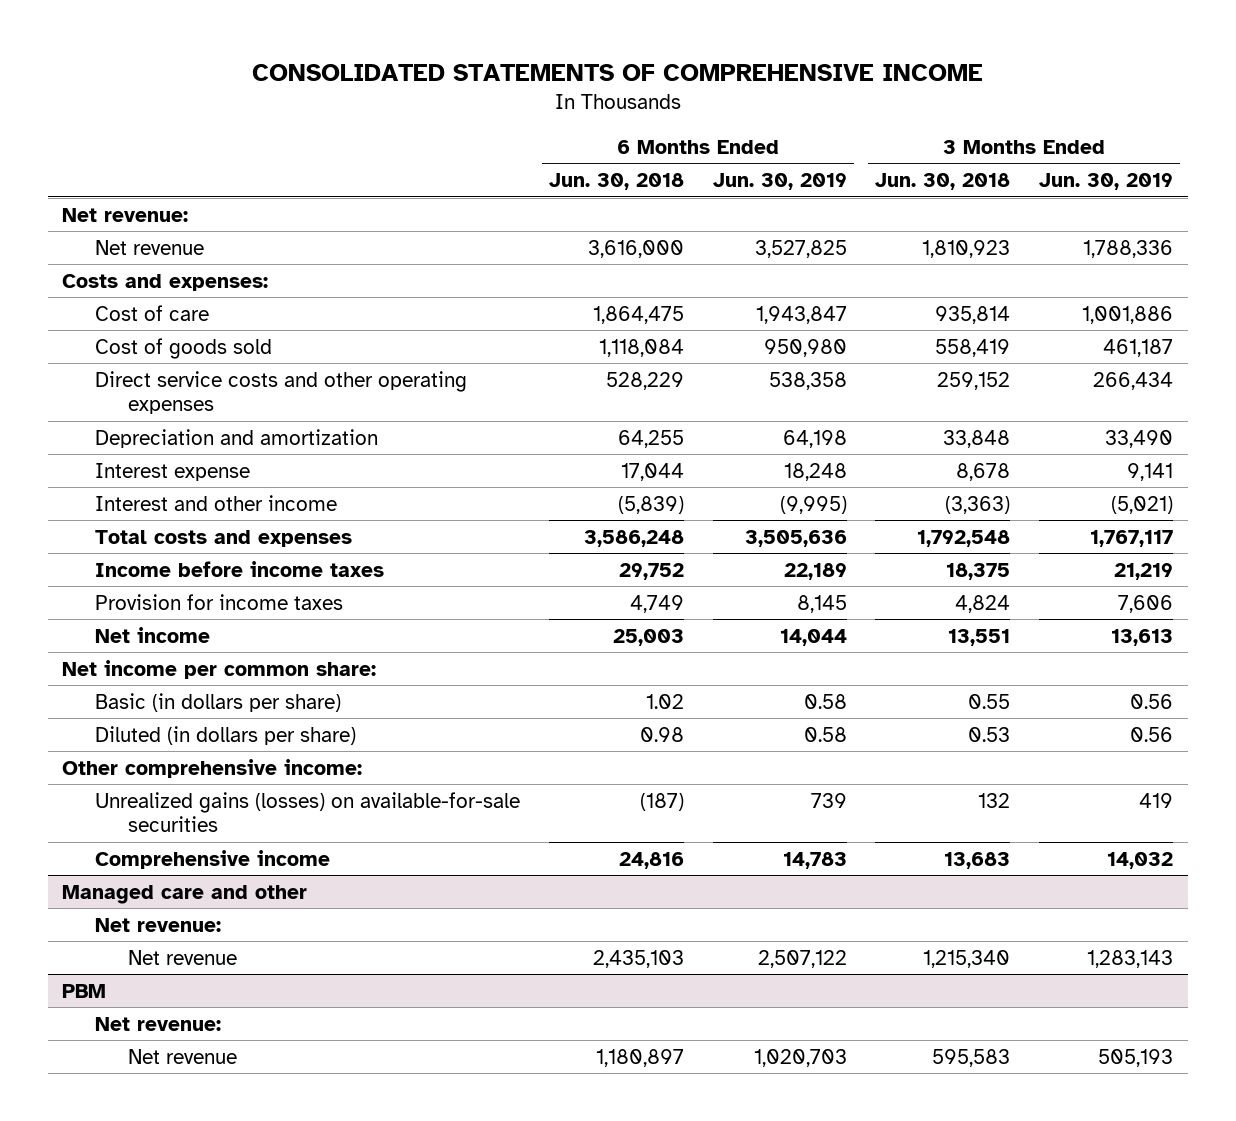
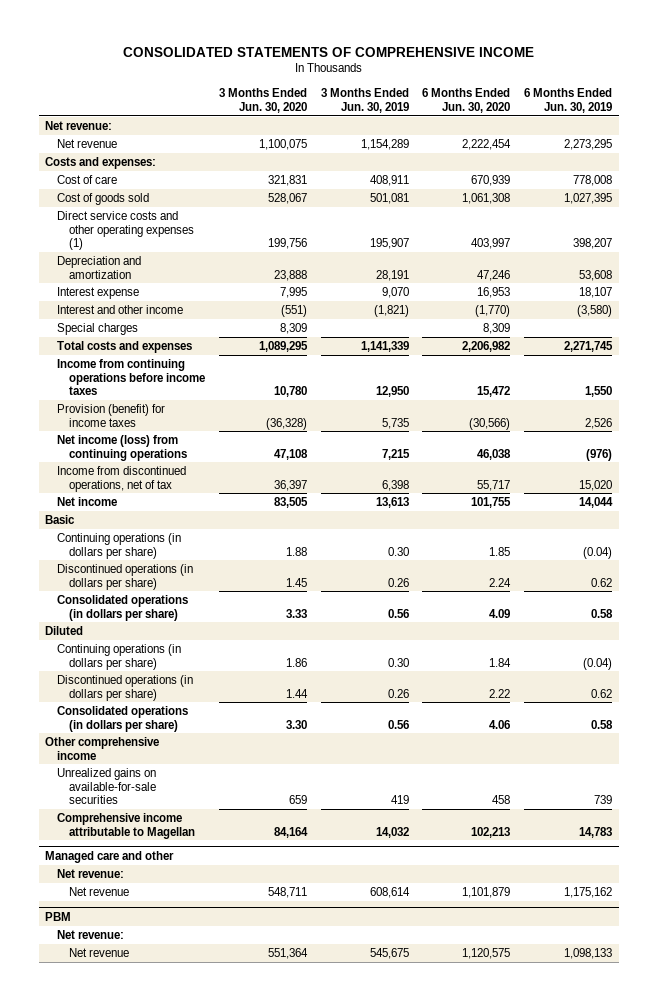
- | 6 Months Ended Jun. 30, 2018 | 6 Months Ended Jun. 30, 2019 | 3 Months Ended Jun. 30, 2018 | 3 Months Ended Jun. 30, 2019
+ | 3 Months Ended Jun. 30, 2020 | 3 Months Ended Jun. 30, 2019 | 6 Months Ended Jun. 30, 2020 | 6 Months Ended Jun. 30, 2019
- Net revenue | 3,616,000 | 3,527,825 | 1,810,923 | 1,788,336
+ Net revenue | 1,100,075 | 1,154,289 | 2,222,454 | 2,273,295
- Cost of care | 1,864,475 | 1,943,847 | 935,814 | 1,001,886
- Cost of goods sold | 1,118,084 | 950,980 | 558,419 | 461,187
- Direct service costs and other operating expenses | 528,229 | 538,358 | 259,152 | 266,434
- Depreciation and amortization | 64,255 | 64,198 | 33,848 | 33,490
- Interest expense | 17,044 | 18,248 | 8,678 | 9,141
- Interest and other income | (5,839) | (9,995) | (3,363) | (5,021)
- Total costs and expenses | 3,586,248 | 3,505,636 | 1,792,548 | 1,767,117
- Income before income taxes | 29,752 | 22,189 | 18,375 | 21,219
- Provision for income taxes | 4,749 | 8,145 | 4,824 | 7,606
+ Cost of care | 321,831 | 408,911 | 670,939 | 778,008
+ Cost of goods sold | 528,067 | 501,081 | 1,061,308 | 1,027,395
+ Direct service costs and other operating expenses (1) | 199,756 | 195,907 | 403,997 | 398,207
+ Depreciation and amortization | 23,888 | 28,191 | 47,246 | 53,608
+ Interest expense | 7,995 | 9,070 | 16,953 | 18,107
+ Interest and other income | (551) | (1,821) | (1,770) | (3,580)
+ Special charges | 8,309 | | 8,309 |
+ Total costs and expenses | 1,089,295 | 1,141,339 | 2,206,982 | 2,271,745
+ Income from continuing operations before income taxes | 10,780 | 12,950 | 15,472 | 1,550
+ Provision (benefit) for income taxes | (36,328) | 5,735 | (30,566) | 2,526
+ Net income (loss) from continuing operations | 47,108 | 7,215 | 46,038 | (976)
+ Income from discontinued operations, net of tax | 36,397 | 6,398 | 55,717 | 15,020
- Net income per common share:
- Basic (in dollars per share) | 1.02 | 0.58 | 0.55 | 0.56
- Diluted (in dollars per share) | 0.98 | 0.58 | 0.53 | 0.56
- Other comprehensive income:
- Unrealized gains (losses) on available-for-sale securities | (187) | 739 | 132 | 419
- Comprehensive income | 24,816 | 14,783 | 13,683 | 14,032
+ Basic
+ Continuing operations (in dollars per share) | 1.88 | 0.30 | 1.85 | (0.04)
+ Discontinued operations (in dollars per share) | 1.45 | 0.26 | 2.24 | 0.62
+ Consolidated operations (in dollars per share) | 3.33 | 0.56 | 4.09 | 0.58
+ Diluted
+ Continuing operations (in dollars per share) | 1.86 | 0.30 | 1.84 | (0.04)
+ Discontinued operations (in dollars per share) | 1.44 | 0.26 | 2.22 | 0.62
+ Consolidated operations (in dollars per share) | 3.30 | 0.56 | 4.06 | 0.58
+ Other comprehensive income
+ Unrealized gains on available-for-sale securities | 659 | 419 | 458 | 739
+ Comprehensive income attributable to Magellan | 84,164 | 14,032 | 102,213 | 14,783
@ Managed care and other
- Net revenue | 2,435,103 | 2,507,122 | 1,215,340 | 1,283,143
+ Net revenue | 548,711 | 608,614 | 1,101,879 | 1,175,162
@ PBM
- Net revenue | 1,180,897 | 1,020,703 | 595,583 | 505,193
+ Net revenue | 551,364 | 545,675 | 1,120,575 | 1,098,133

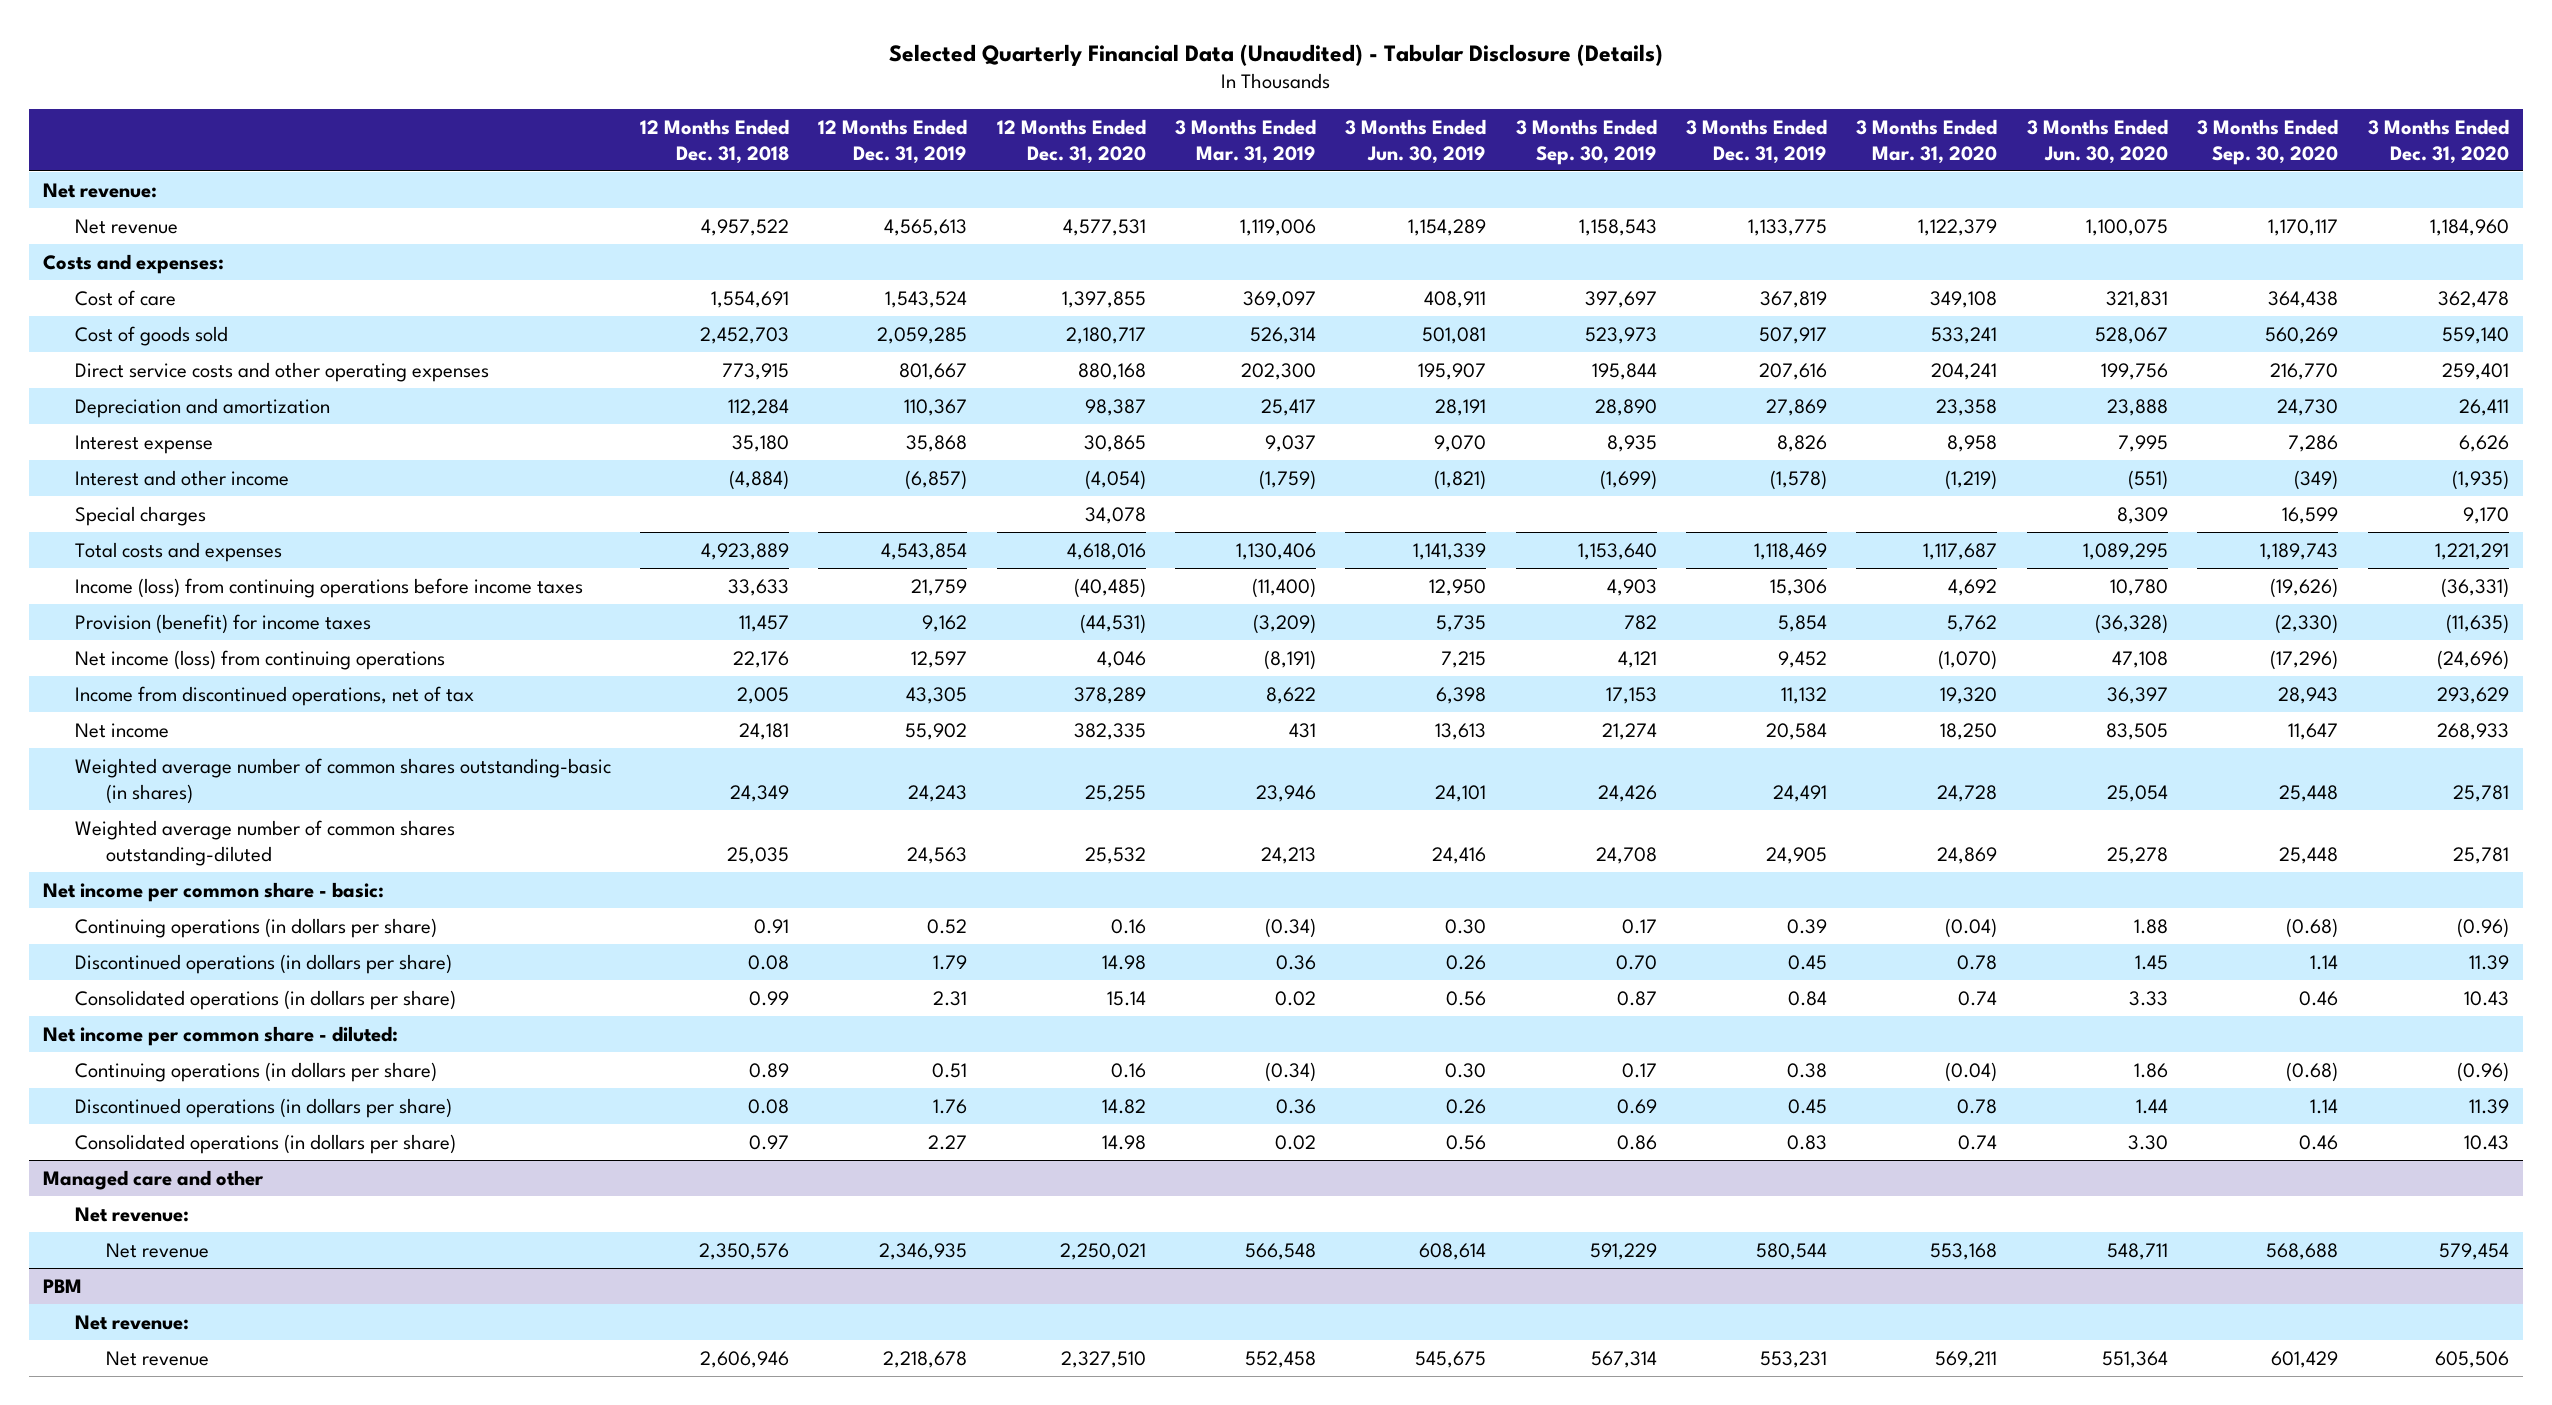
- CONSOLIDATED STATEMENTS OF COMPREHENSIVE INCOME
+ Selected Quarterly Financial Data (Unaudited) - Tabular Disclosure (Details)
- | 3 Months Ended Jun. 30, 2020 | 3 Months Ended Jun. 30, 2019 | 6 Months Ended Jun. 30, 2020 | 6 Months Ended Jun. 30, 2019
+ | 12 Months Ended Dec. 31, 2018 | 12 Months Ended Dec. 31, 2019 | 12 Months Ended Dec. 31, 2020 | 3 Months Ended Mar. 31, 2019 | 3 Months Ended Jun. 30, 2019 | 3 Months Ended Sep. 30, 2019 | 3 Months Ended Dec. 31, 2019 | 3 Months Ended Mar. 31, 2020 | 3 Months Ended Jun. 30, 2020 | 3 Months Ended Sep. 30, 2020 | 3 Months Ended Dec. 31, 2020
- Direct service costs and other operating expenses (1) | 199,756 | 195,907 | 403,997 | 398,207
+ Direct service costs and other operating expenses | 773,915 | 801,667 | 880,168 | 202,300 | 195,907 | 195,844 | 207,616 | 204,241 | 199,756 | 216,770 | 259,401
- Income from continuing operations before income taxes | 10,780 | 12,950 | 15,472 | 1,550
+ Income (loss) from continuing operations before income taxes | 33,633 | 21,759 | (40,485) | (11,400) | 12,950 | 4,903 | 15,306 | 4,692 | 10,780 | (19,626) | (36,331)
- Basic
+ Weighted average number of common shares outstanding-basic (in shares) | 24,349 | 24,243 | 25,255 | 23,946 | 24,101 | 24,426 | 24,491 | 24,728 | 25,054 | 25,448 | 25,781
+ Weighted average number of common shares outstanding-diluted | 25,035 | 24,563 | 25,532 | 24,213 | 24,416 | 24,708 | 24,905 | 24,869 | 25,278 | 25,448 | 25,781
+ Net income per common share - basic:
- Diluted
+ Net income per common share - diluted:
- Other comprehensive income
- Unrealized gains on available-for-sale securities | 659 | 419 | 458 | 739
- Comprehensive income attributable to Magellan | 84,164 | 14,032 | 102,213 | 14,783

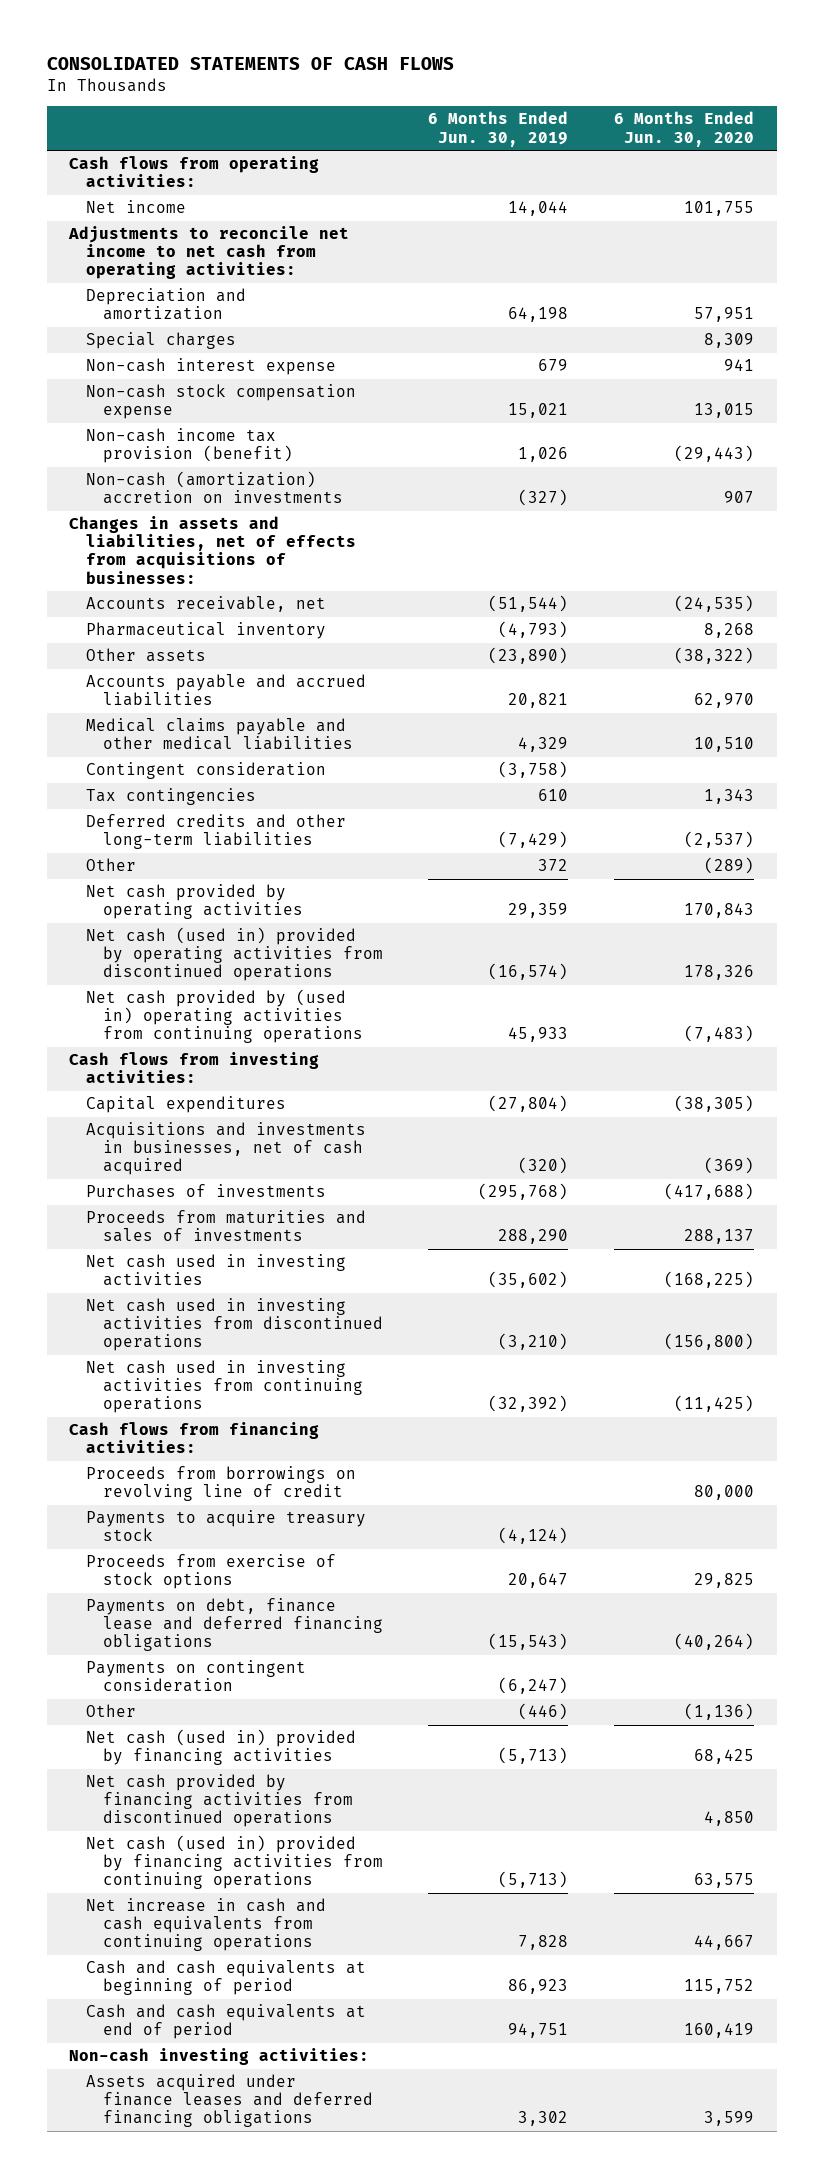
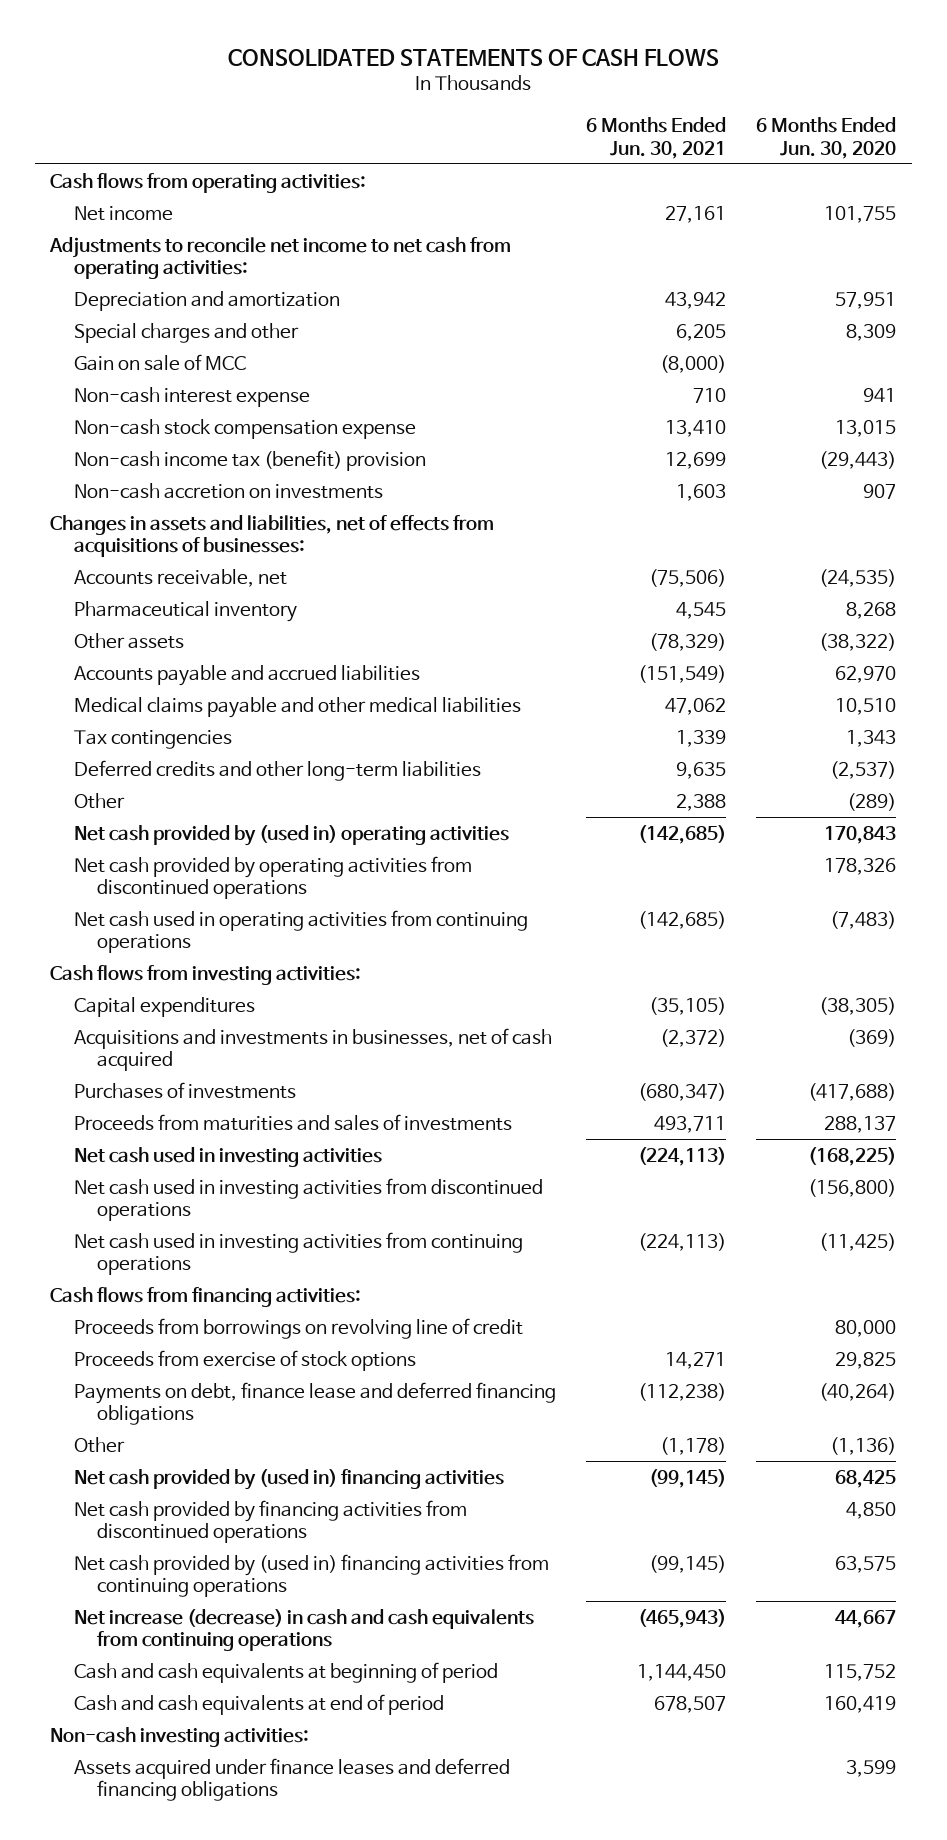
- | 6 Months Ended Jun. 30, 2019 | 6 Months Ended Jun. 30, 2020
+ | 6 Months Ended Jun. 30, 2021 | 6 Months Ended Jun. 30, 2020
- Special charges | | 8,309
+ Special charges and other | 6,205 | 8,309
+ Gain on sale of MCC | (8,000) |
- Non-cash income tax provision (benefit) | 1,026 | (29,443)
- Non-cash (amortization) accretion on investments | (327) | 907
+ Non-cash income tax (benefit) provision | 12,699 | (29,443)
+ Non-cash accretion on investments | 1,603 | 907
- Contingent consideration | (3,758) |
- Net cash provided by operating activities | 29,359 | 170,843
- Net cash (used in) provided by operating activities from discontinued operations | (16,574) | 178,326
- Net cash provided by (used in) operating activities from continuing operations | 45,933 | (7,483)
+ Net cash provided by (used in) operating activities | (142,685) | 170,843
+ Net cash provided by operating activities from discontinued operations | | 178,326
+ Net cash used in operating activities from continuing operations | (142,685) | (7,483)
- Payments to acquire treasury stock | (4,124) |
- Payments on contingent consideration | (6,247) |
- Net cash (used in) provided by financing activities | (5,713) | 68,425
+ Net cash provided by (used in) financing activities | (99,145) | 68,425
- Net cash (used in) provided by financing activities from continuing operations | (5,713) | 63,575
- Net increase in cash and cash equivalents from continuing operations | 7,828 | 44,667
+ Net cash provided by (used in) financing activities from continuing operations | (99,145) | 63,575
+ Net increase (decrease) in cash and cash equivalents from continuing operations | (465,943) | 44,667

